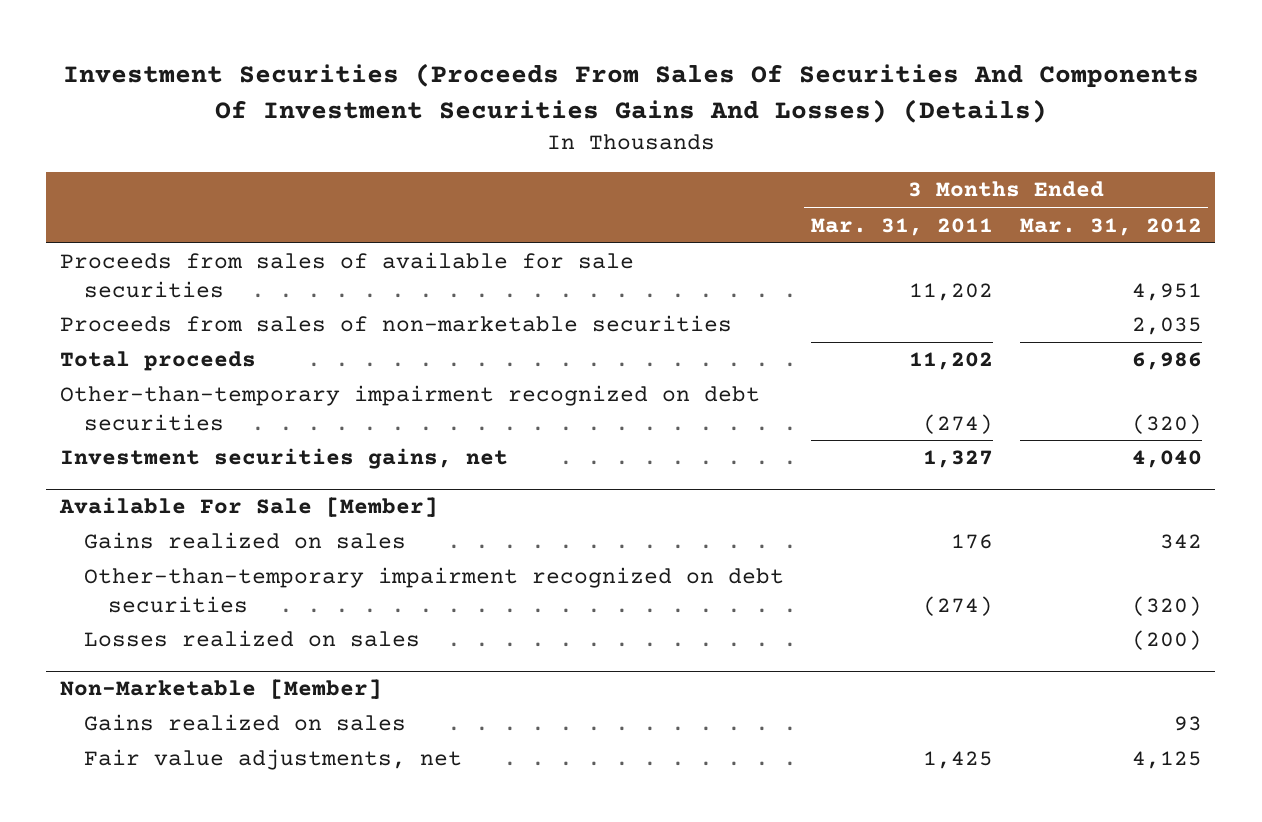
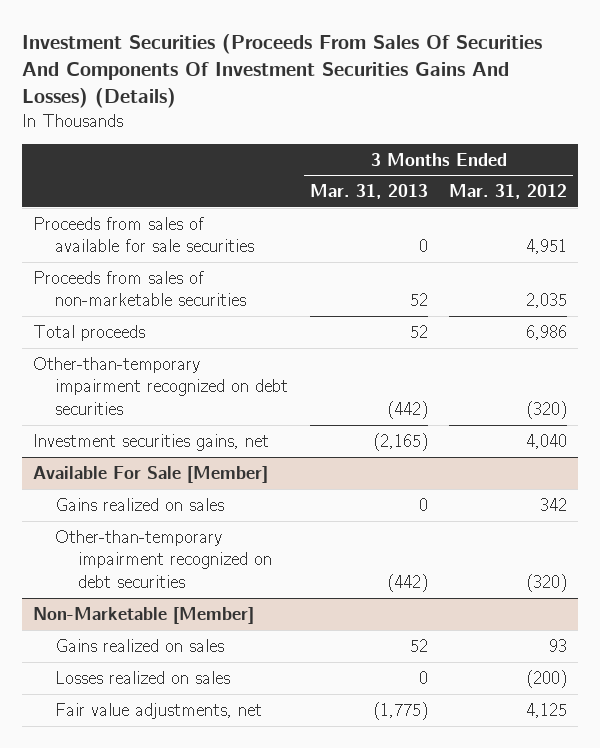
- | 3 Months Ended Mar. 31, 2011 | 3 Months Ended Mar. 31, 2012
+ | 3 Months Ended Mar. 31, 2013 | 3 Months Ended Mar. 31, 2012
@ Available For Sale [Member]
- Losses realized on sales | | (200)
@ Non-Marketable [Member]
+ Losses realized on sales | 0 | (200)

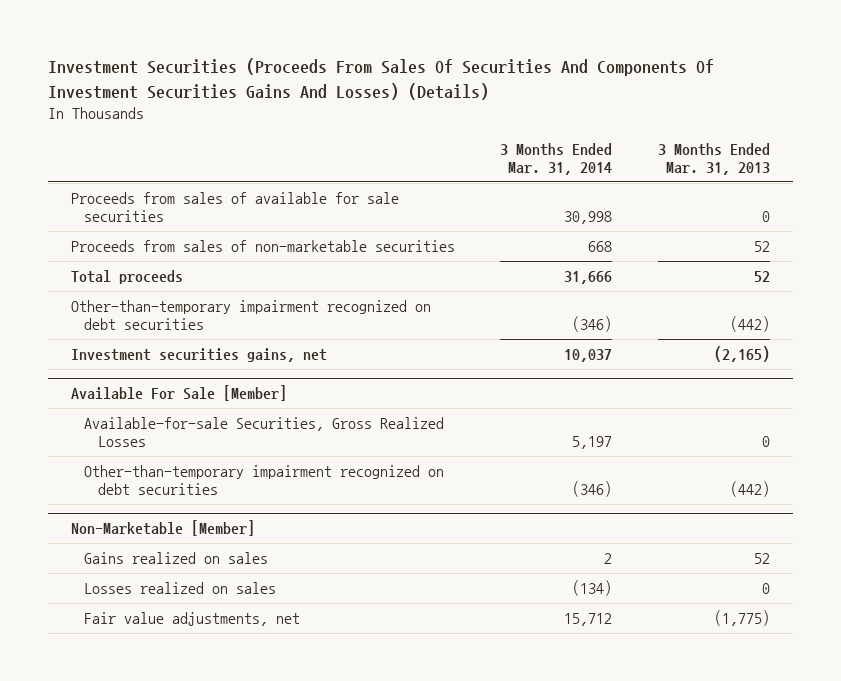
- | 3 Months Ended Mar. 31, 2013 | 3 Months Ended Mar. 31, 2012
+ | 3 Months Ended Mar. 31, 2014 | 3 Months Ended Mar. 31, 2013
@ Available For Sale [Member]
- Gains realized on sales | 0 | 342
+ Available-for-sale Securities, Gross Realized Losses | 5,197 | 0

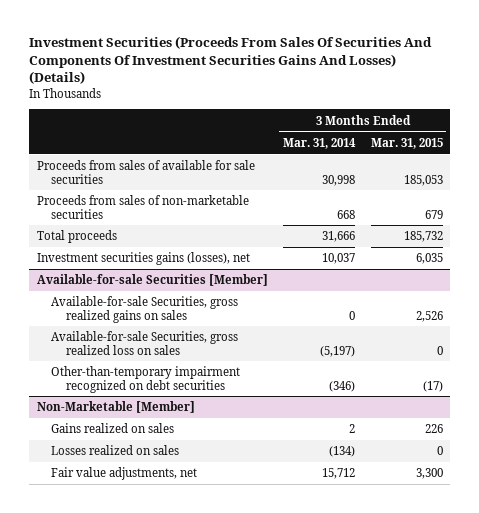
- | 3 Months Ended Mar. 31, 2014 | 3 Months Ended Mar. 31, 2013
+ | 3 Months Ended Mar. 31, 2014 | 3 Months Ended Mar. 31, 2015
- Other-than-temporary impairment recognized on debt securities | (346) | (442)
- Investment securities gains, net | 10,037 | (2,165)
- Available For Sale [Member]
- Available-for-sale Securities, Gross Realized Losses | 5,197 | 0
+ Investment securities gains (losses), net | 10,037 | 6,035
+ Available-for-sale Securities [Member]
+ Available-for-sale Securities, gross realized gains on sales | 0 | 2,526
+ Available-for-sale Securities, gross realized loss on sales | (5,197) | 0

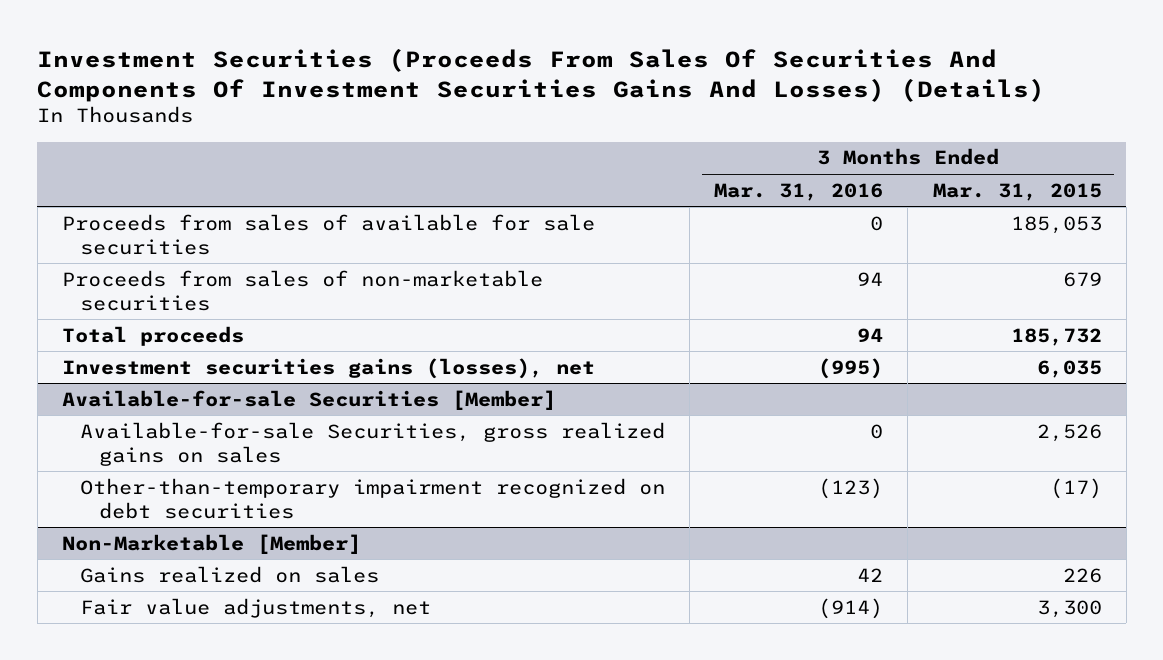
- | 3 Months Ended Mar. 31, 2014 | 3 Months Ended Mar. 31, 2015
+ | 3 Months Ended Mar. 31, 2016 | 3 Months Ended Mar. 31, 2015
@ Available-for-sale Securities [Member]
- Available-for-sale Securities, gross realized loss on sales | (5,197) | 0
@ Non-Marketable [Member]
- Losses realized on sales | (134) | 0

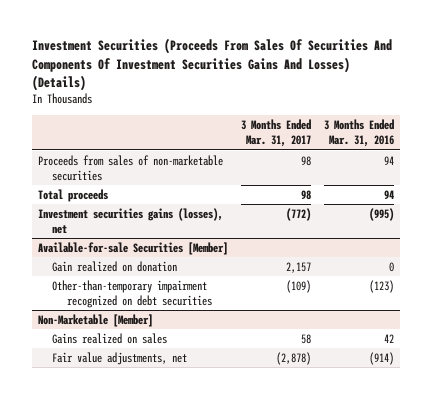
- | 3 Months Ended Mar. 31, 2016 | 3 Months Ended Mar. 31, 2015
+ | 3 Months Ended Mar. 31, 2017 | 3 Months Ended Mar. 31, 2016
- Proceeds from sales of available for sale securities | 0 | 185,053
@ Available-for-sale Securities [Member]
- Available-for-sale Securities, gross realized gains on sales | 0 | 2,526
+ Gain realized on donation | 2,157 | 0

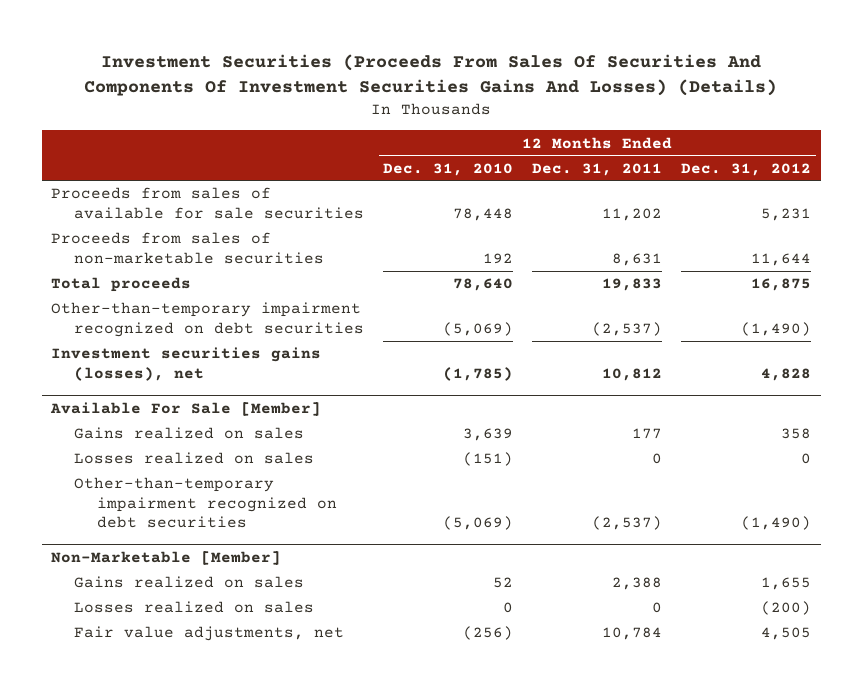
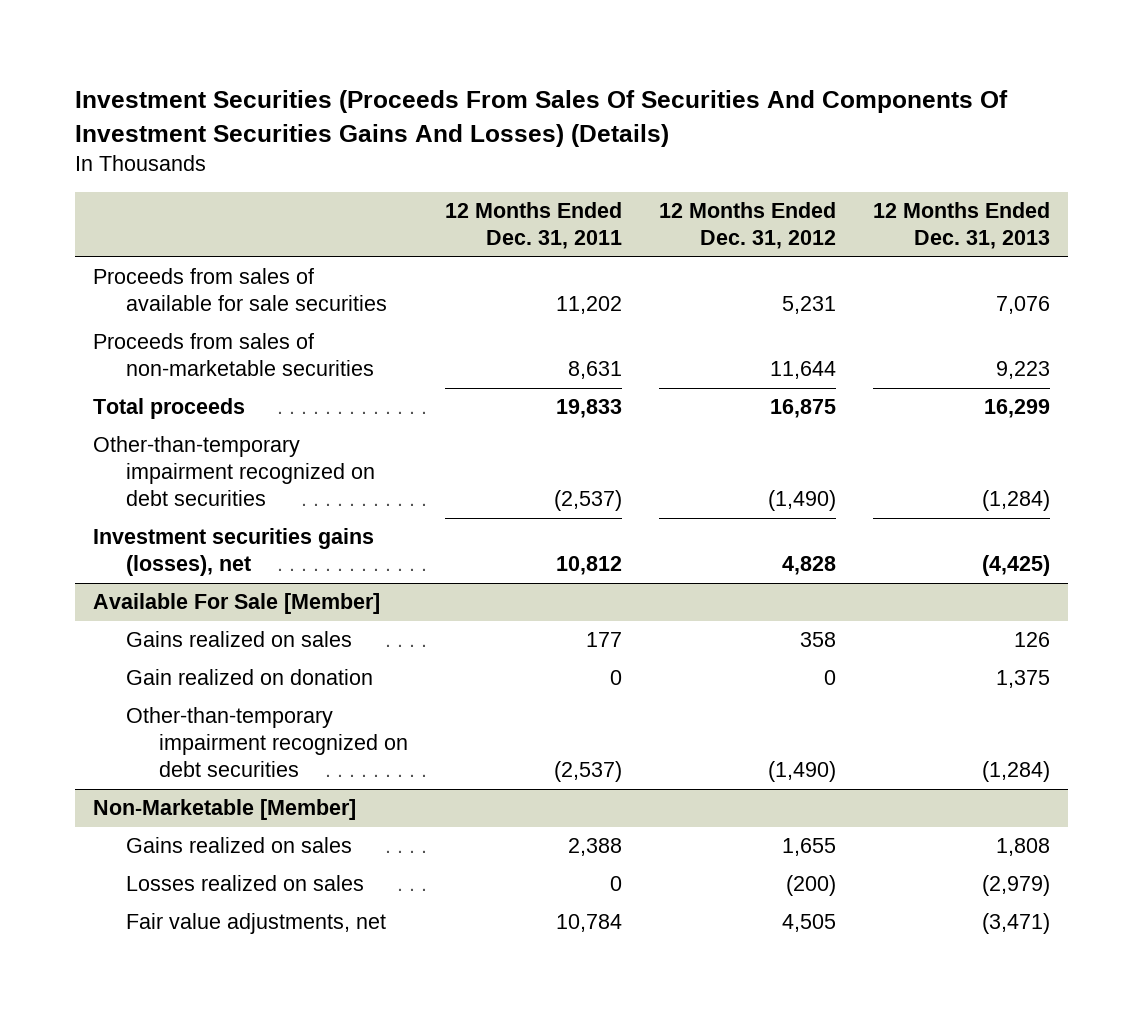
- | 12 Months Ended Dec. 31, 2010 | 12 Months Ended Dec. 31, 2011 | 12 Months Ended Dec. 31, 2012
+ | 12 Months Ended Dec. 31, 2011 | 12 Months Ended Dec. 31, 2012 | 12 Months Ended Dec. 31, 2013
@ Available For Sale [Member]
- Losses realized on sales | (151) | 0 | 0
+ Gain realized on donation | 0 | 0 | 1,375

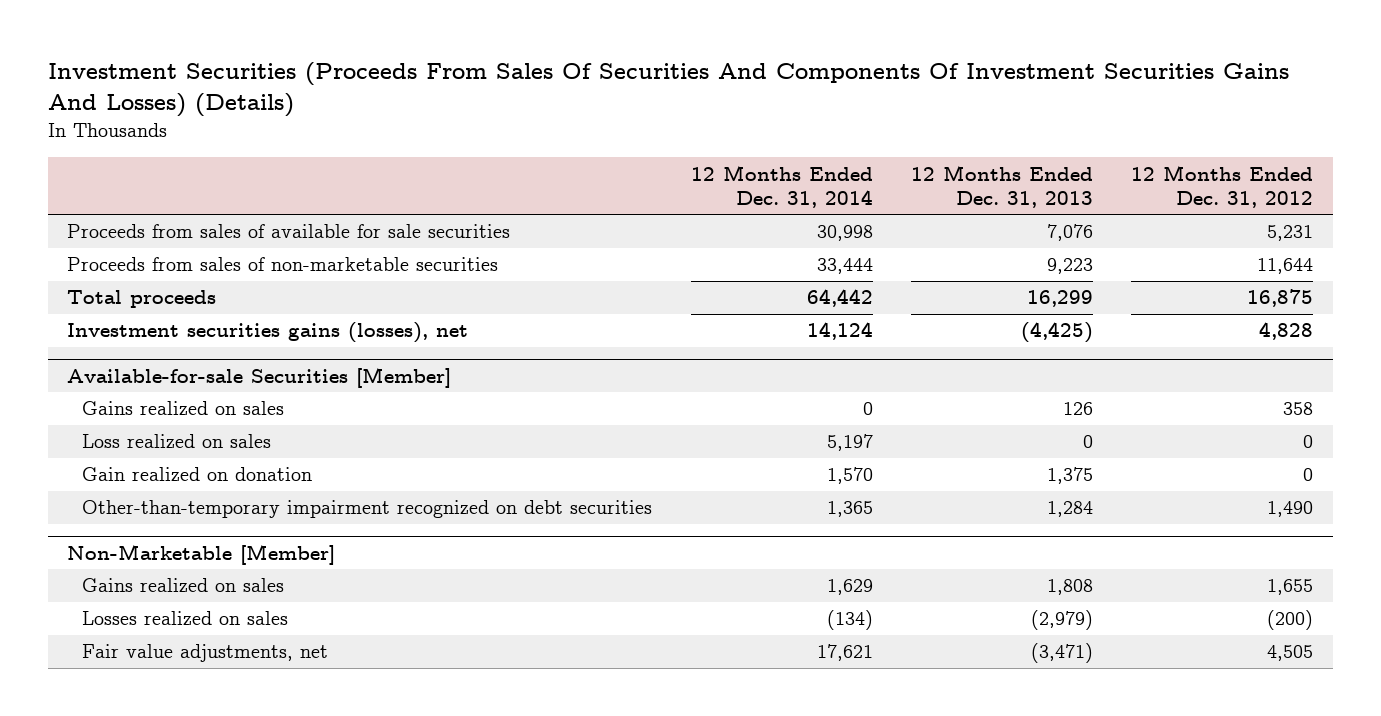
- | 12 Months Ended Dec. 31, 2011 | 12 Months Ended Dec. 31, 2012 | 12 Months Ended Dec. 31, 2013
+ | 12 Months Ended Dec. 31, 2014 | 12 Months Ended Dec. 31, 2013 | 12 Months Ended Dec. 31, 2012
- Other-than-temporary impairment recognized on debt securities | (2,537) | (1,490) | (1,284)
- Available For Sale [Member]
+ Available-for-sale Securities [Member]
+ Loss realized on sales | 5,197 | 0 | 0
- Other-than-temporary impairment recognized on debt securities | (2,537) | (1,490) | (1,284)
+ Other-than-temporary impairment recognized on debt securities | 1,365 | 1,284 | 1,490

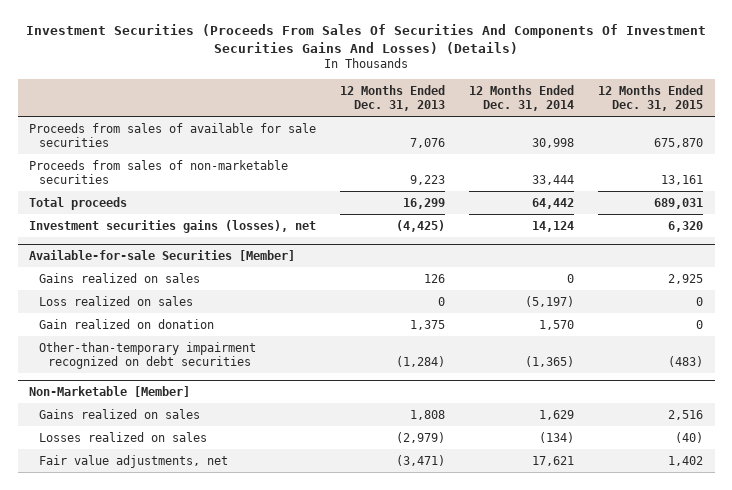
- | 12 Months Ended Dec. 31, 2014 | 12 Months Ended Dec. 31, 2013 | 12 Months Ended Dec. 31, 2012
+ | 12 Months Ended Dec. 31, 2013 | 12 Months Ended Dec. 31, 2014 | 12 Months Ended Dec. 31, 2015
@ Available-for-sale Securities [Member]
- Loss realized on sales | 5,197 | 0 | 0
+ Loss realized on sales | 0 | (5,197) | 0
- Other-than-temporary impairment recognized on debt securities | 1,365 | 1,284 | 1,490
+ Other-than-temporary impairment recognized on debt securities | (1,284) | (1,365) | (483)

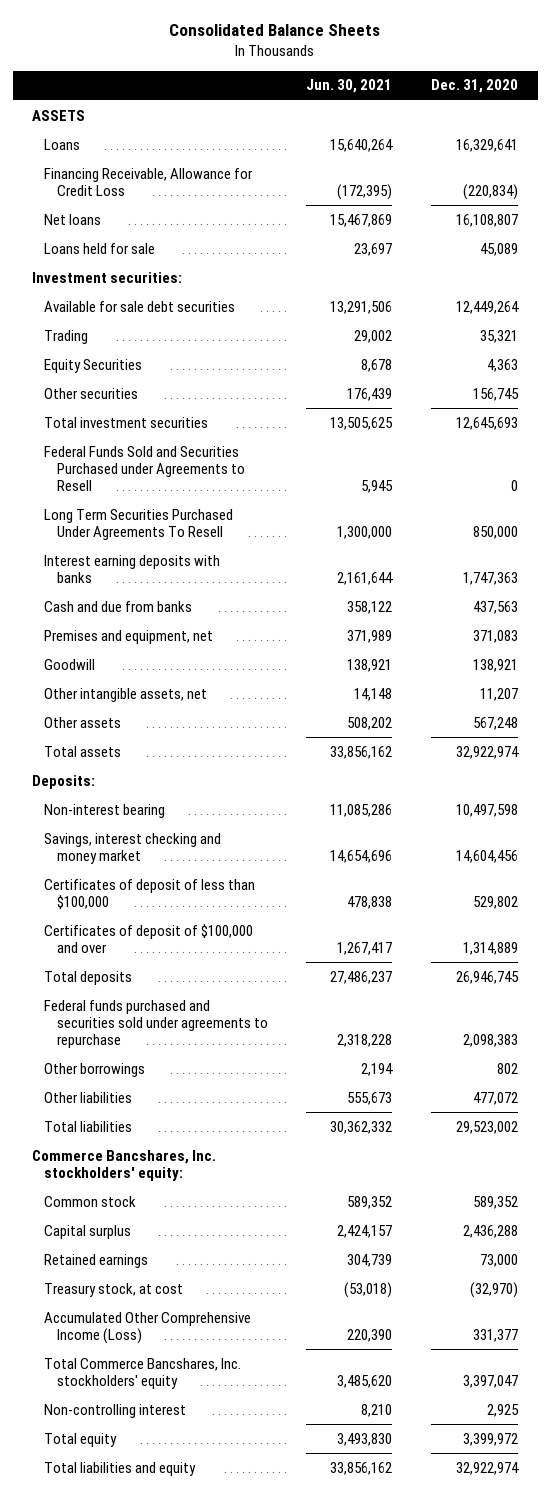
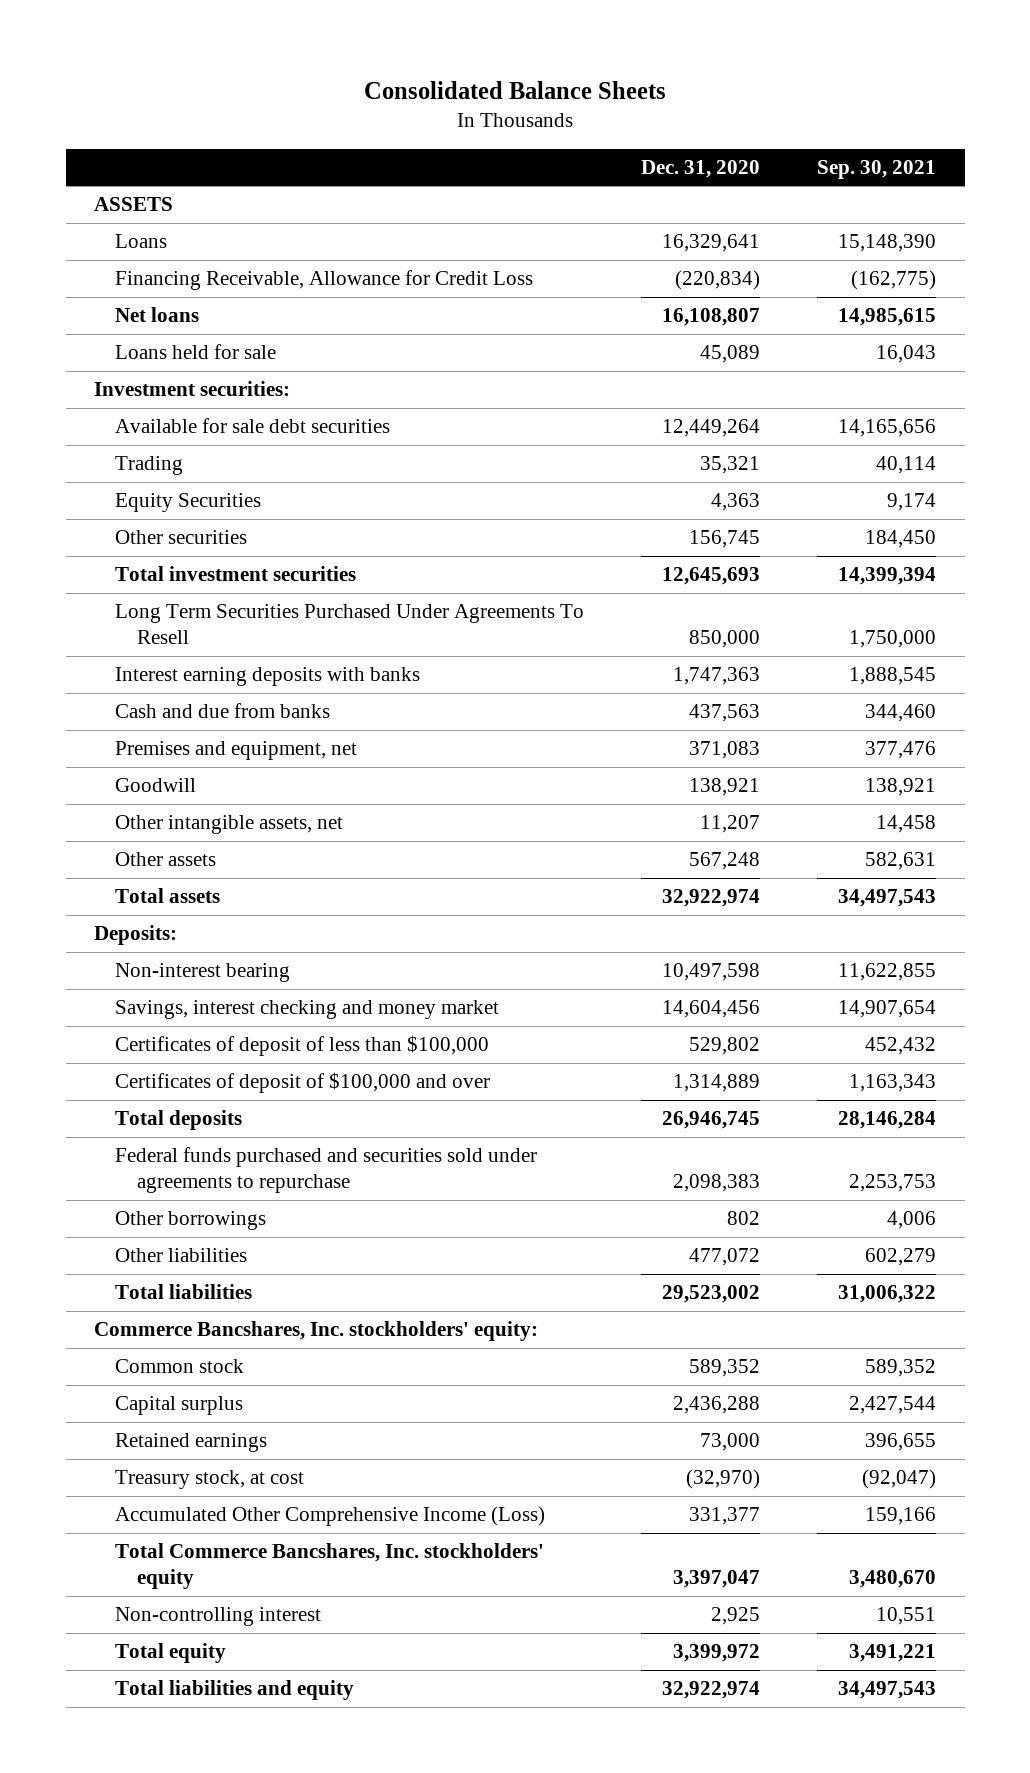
- | Jun. 30, 2021 | Dec. 31, 2020
+ | Dec. 31, 2020 | Sep. 30, 2021
- Federal Funds Sold and Securities Purchased under Agreements to Resell | 5,945 | 0

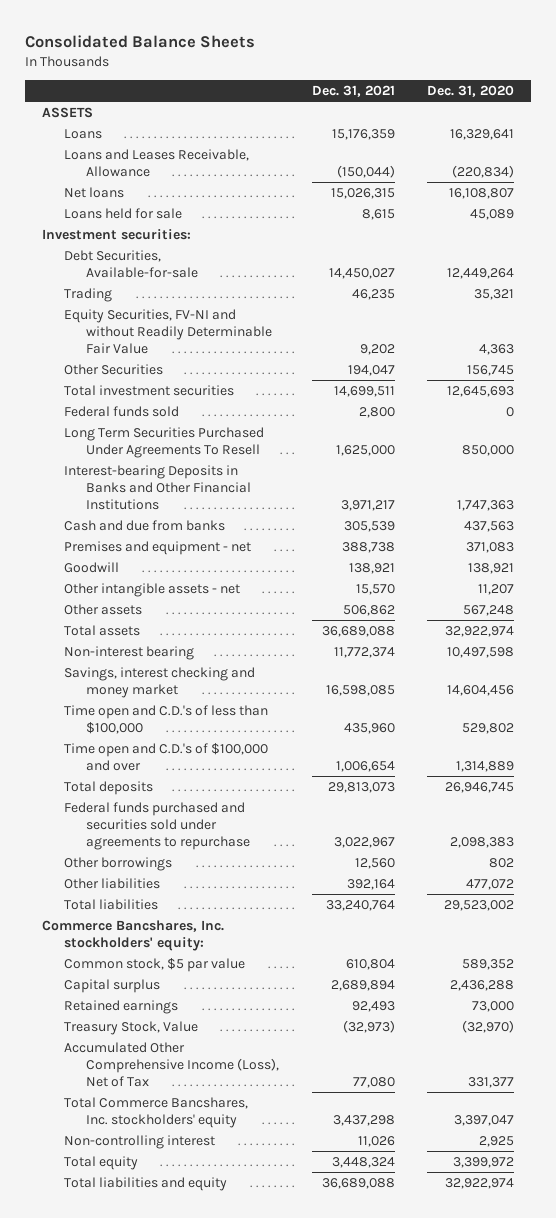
- | Dec. 31, 2020 | Sep. 30, 2021
+ | Dec. 31, 2021 | Dec. 31, 2020
- Financing Receivable, Allowance for Credit Loss | (220,834) | (162,775)
+ Loans and Leases Receivable, Allowance | (150,044) | (220,834)
- Available for sale debt securities | 12,449,264 | 14,165,656
+ Debt Securities, Available-for-sale | 14,450,027 | 12,449,264
- Equity Securities | 4,363 | 9,174
- Other securities | 156,745 | 184,450
+ Equity Securities, FV-NI and without Readily Determinable Fair Value | 9,202 | 4,363
+ Other Securities | 194,047 | 156,745
+ Federal funds sold | 2,800 | 0
- Interest earning deposits with banks | 1,747,363 | 1,888,545
+ Interest-bearing Deposits in Banks and Other Financial Institutions | 3,971,217 | 1,747,363
- Premises and equipment, net | 371,083 | 377,476
+ Premises and equipment - net | 388,738 | 371,083
- Other intangible assets, net | 11,207 | 14,458
+ Other intangible assets - net | 15,570 | 11,207
- Deposits:
- Certificates of deposit of less than $100,000 | 529,802 | 452,432
- Certificates of deposit of $100,000 and over | 1,314,889 | 1,163,343
+ Time open and C.D.'s of less than $100,000 | 435,960 | 529,802
+ Time open and C.D.'s of $100,000 and over | 1,006,654 | 1,314,889
- Common stock | 589,352 | 589,352
+ Common stock, $5 par value | 610,804 | 589,352
- Treasury stock, at cost | (32,970) | (92,047)
- Accumulated Other Comprehensive Income (Loss) | 331,377 | 159,166
+ Treasury Stock, Value | (32,973) | (32,970)
+ Accumulated Other Comprehensive Income (Loss), Net of Tax | 77,080 | 331,377

